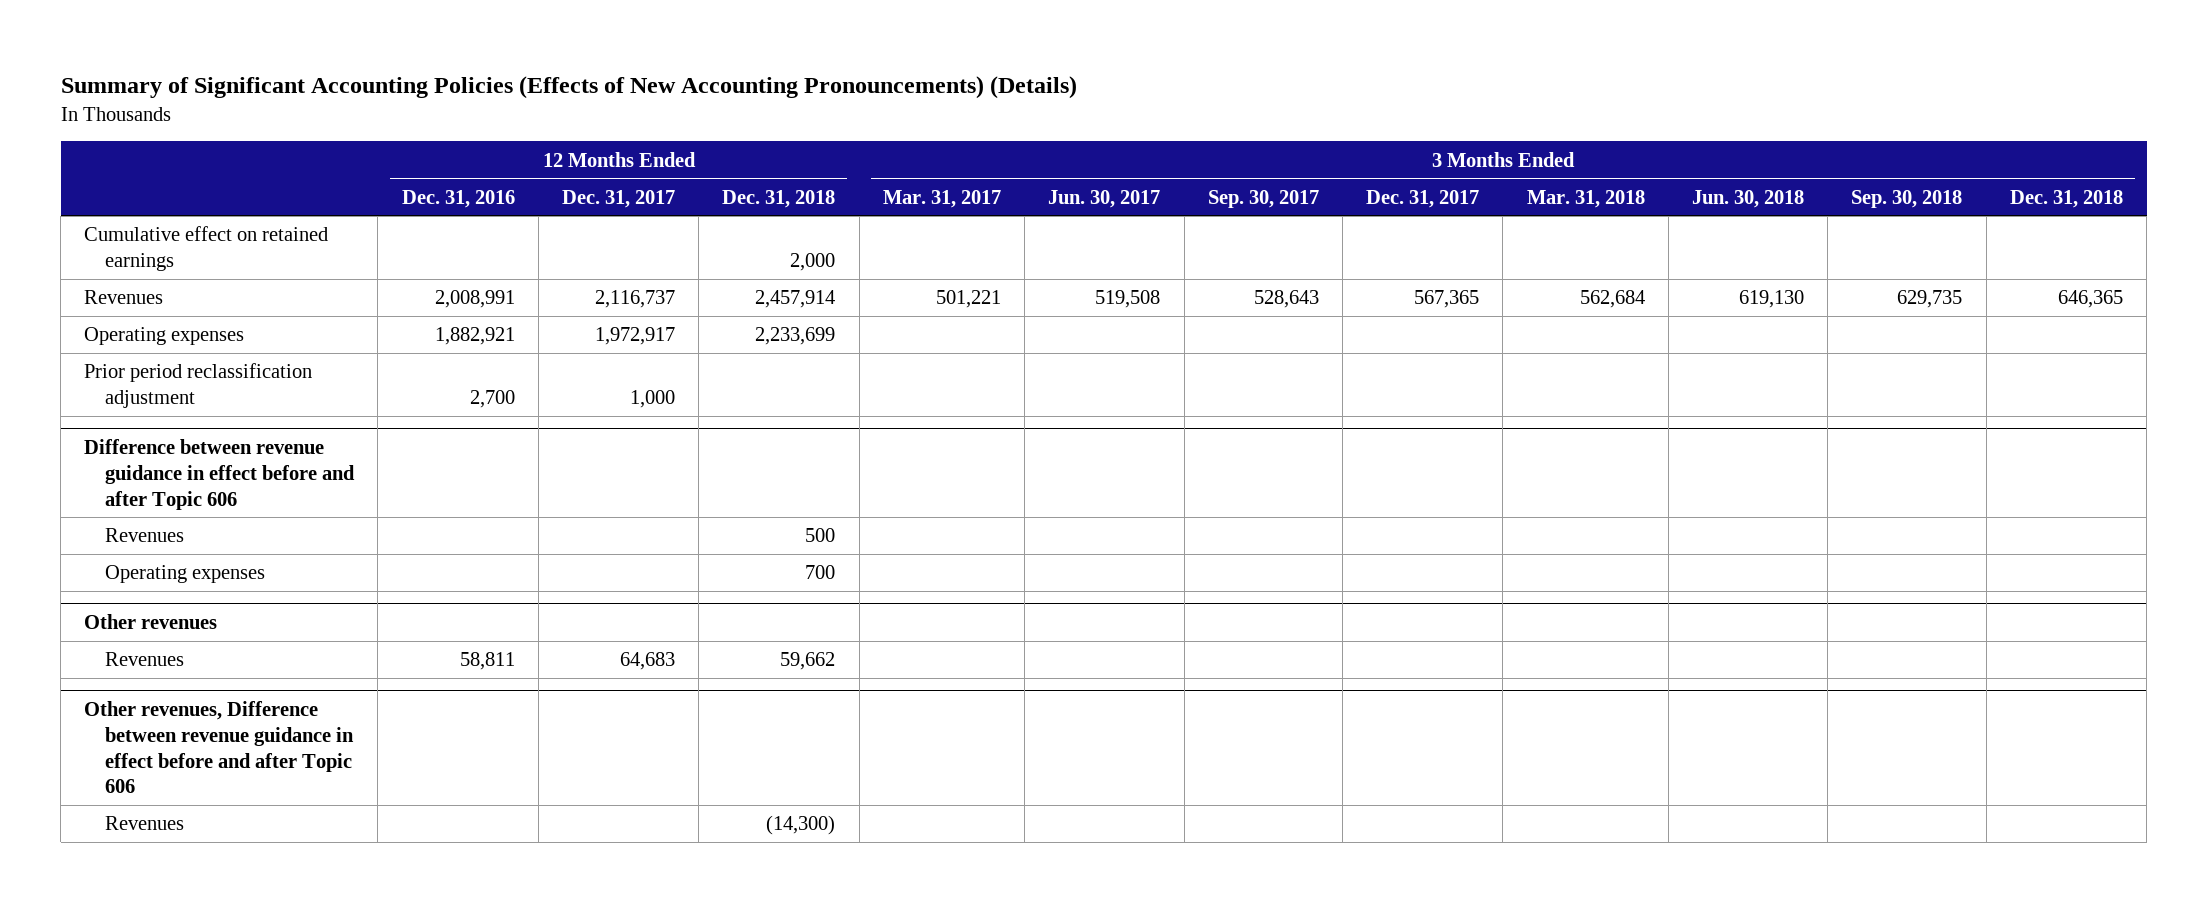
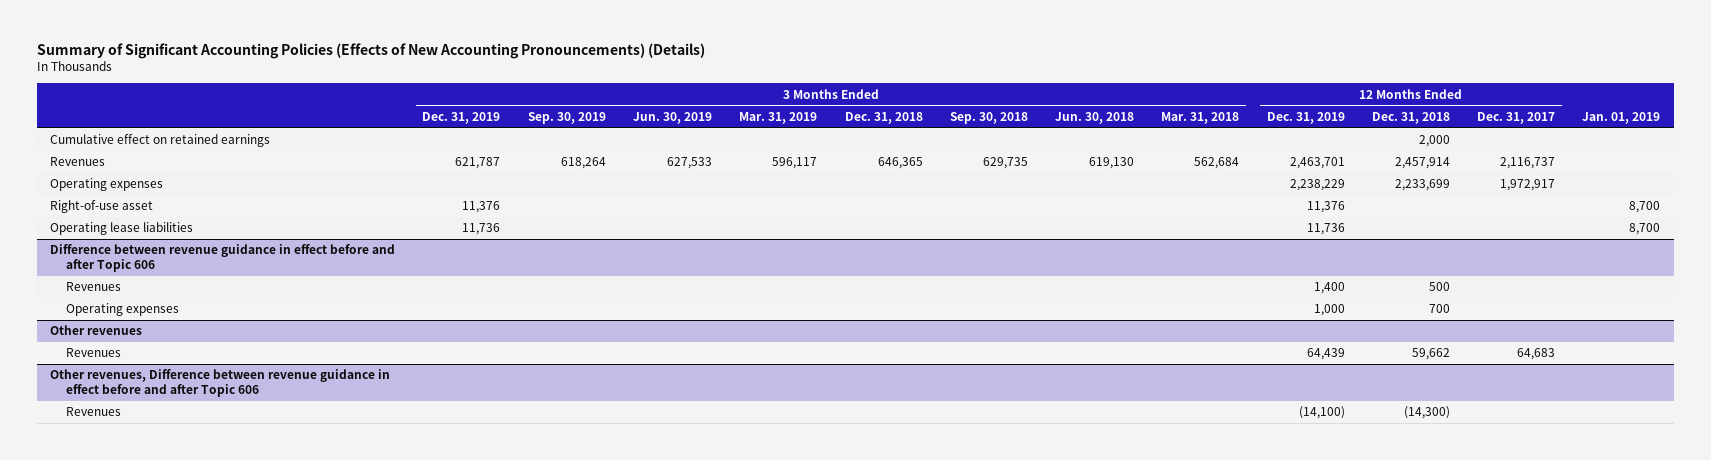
- | 12 Months Ended Dec. 31, 2016 | 12 Months Ended Dec. 31, 2017 | 12 Months Ended Dec. 31, 2018 | 3 Months Ended Mar. 31, 2017 | 3 Months Ended Jun. 30, 2017 | 3 Months Ended Sep. 30, 2017 | 3 Months Ended Dec. 31, 2017 | 3 Months Ended Mar. 31, 2018 | 3 Months Ended Jun. 30, 2018 | 3 Months Ended Sep. 30, 2018 | 3 Months Ended Dec. 31, 2018
+ | 3 Months Ended Dec. 31, 2019 | 3 Months Ended Sep. 30, 2019 | 3 Months Ended Jun. 30, 2019 | 3 Months Ended Mar. 31, 2019 | 3 Months Ended Dec. 31, 2018 | 3 Months Ended Sep. 30, 2018 | 3 Months Ended Jun. 30, 2018 | 3 Months Ended Mar. 31, 2018 | 12 Months Ended Dec. 31, 2019 | 12 Months Ended Dec. 31, 2018 | 12 Months Ended Dec. 31, 2017 | Jan. 01, 2019
- Prior period reclassification adjustment | 2,700 | 1,000 | | | | | | | | |
+ Right-of-use asset | 11,376 | | | | | | | | 11,376 | | | 8,700
+ Operating lease liabilities | 11,736 | | | | | | | | 11,736 | | | 8,700

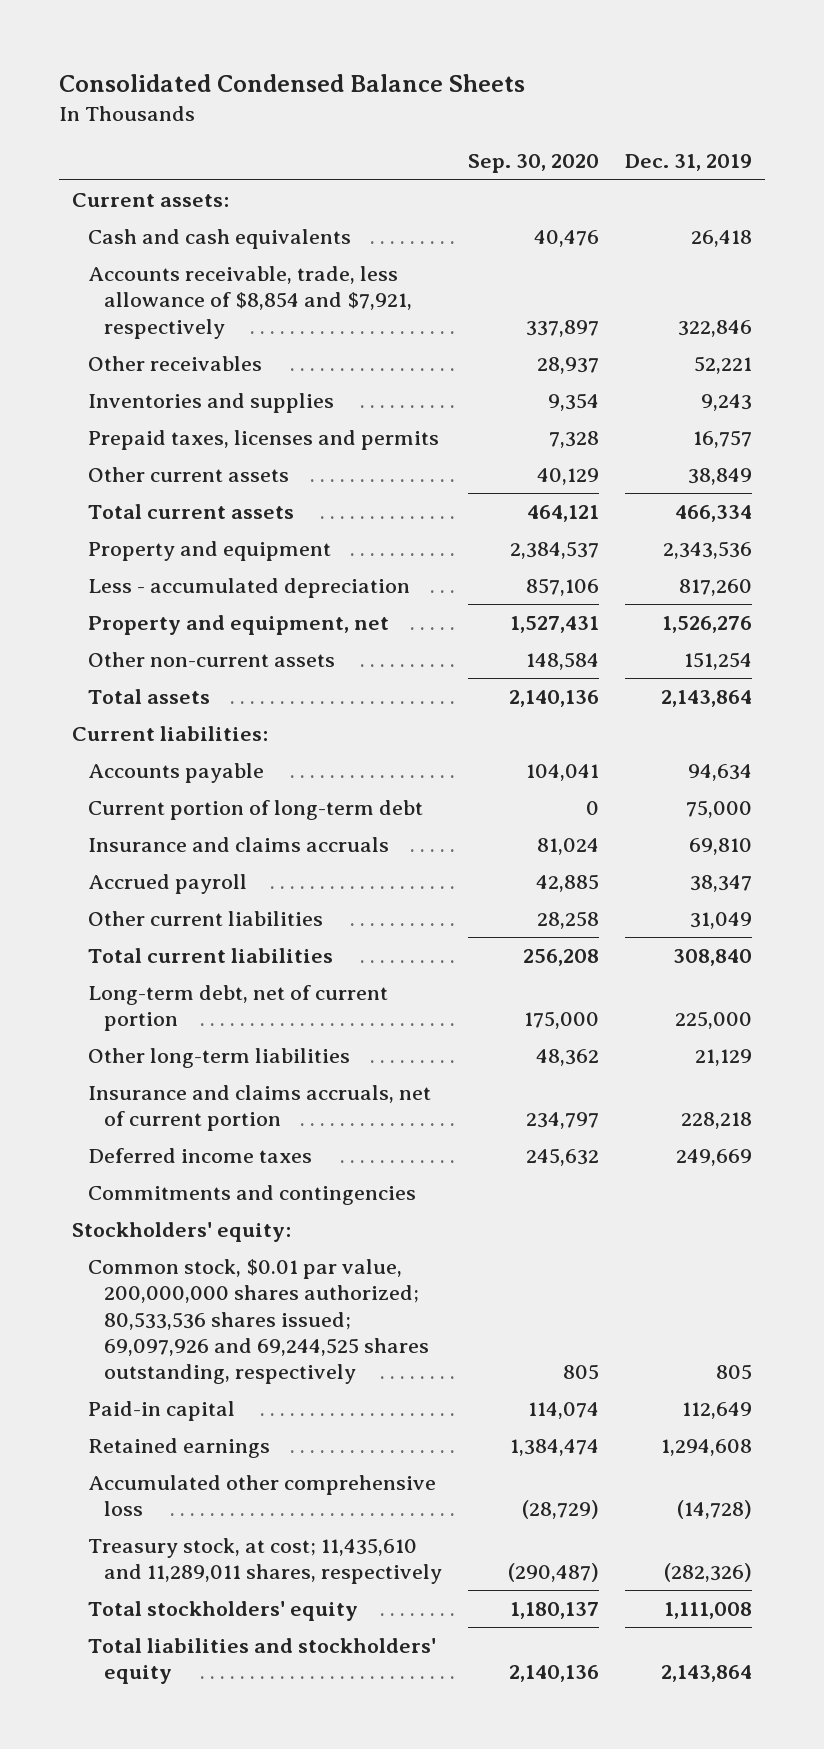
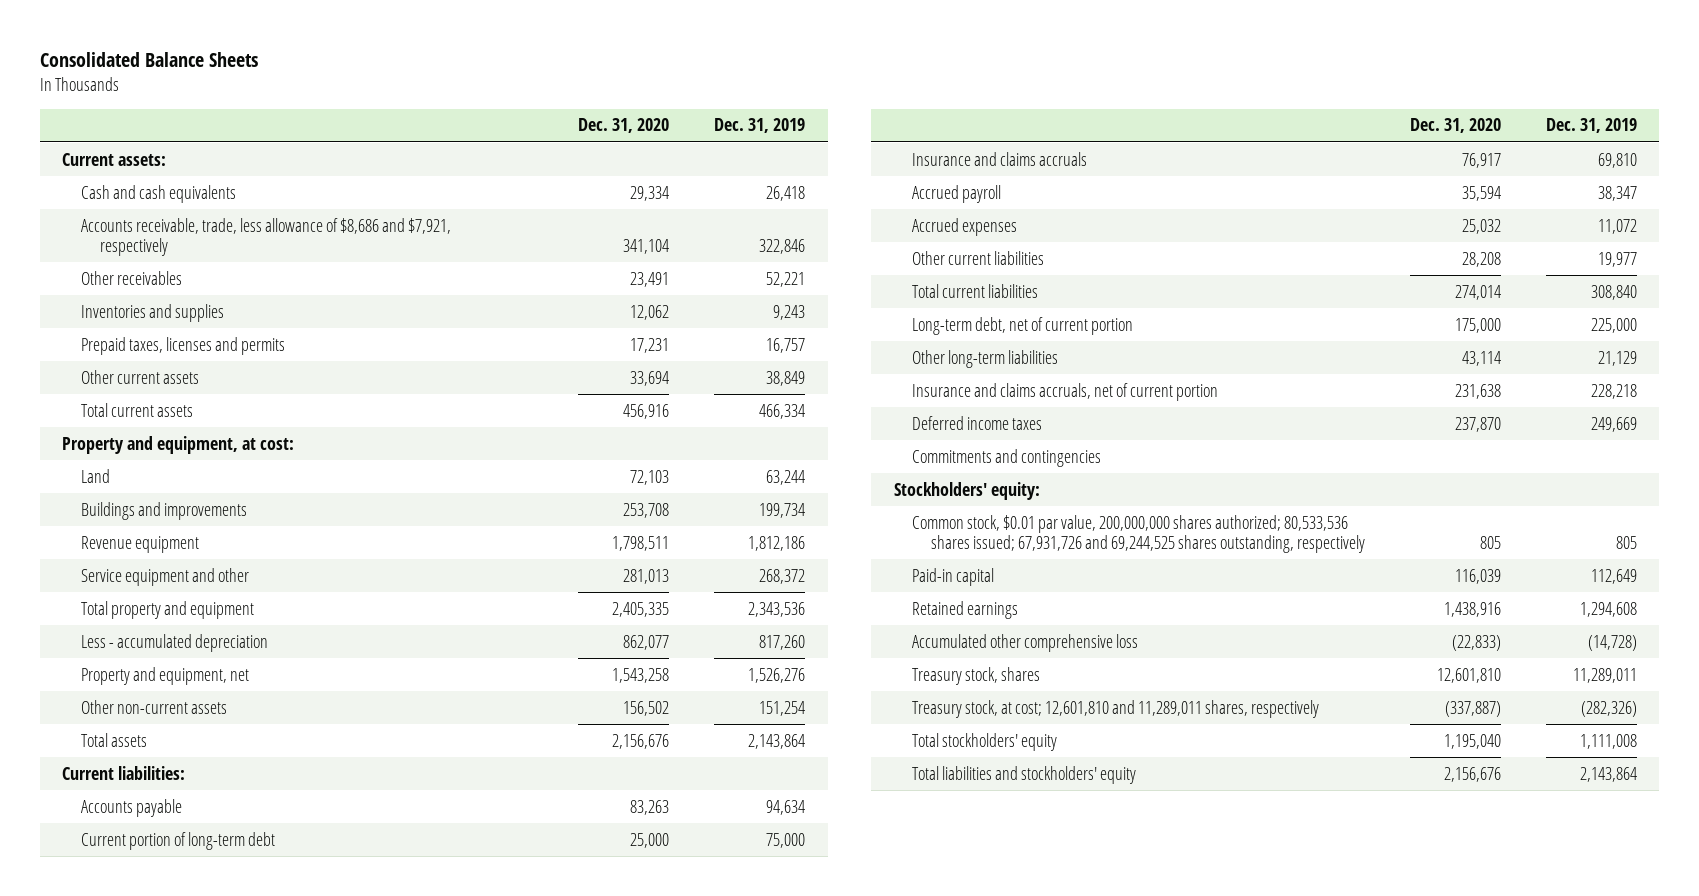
- Consolidated Condensed Balance Sheets
+ Consolidated Balance Sheets
- | Sep. 30, 2020 | Dec. 31, 2019
+ | Dec. 31, 2020 | Dec. 31, 2019
- Accounts receivable, trade, less allowance of $8,854 and $7,921, respectively | 337,897 | 322,846
+ Accounts receivable, trade, less allowance of $8,686 and $7,921, respectively | 341,104 | 322,846
- Property and equipment | 2,384,537 | 2,343,536
+ Property and equipment, at cost:
+ Land | 72,103 | 63,244
+ Buildings and improvements | 253,708 | 199,734
+ Revenue equipment | 1,798,511 | 1,812,186
+ Service equipment and other | 281,013 | 268,372
+ Total property and equipment | 2,405,335 | 2,343,536
- Other current liabilities | 28,258 | 31,049
+ Accrued expenses | 25,032 | 11,072
+ Other current liabilities | 28,208 | 19,977
- Common stock, $0.01 par value, 200,000,000 shares authorized; 80,533,536 shares issued; 69,097,926 and 69,244,525 shares outstanding, respectively | 805 | 805
+ Common stock, $0.01 par value, 200,000,000 shares authorized; 80,533,536 shares issued; 67,931,726 and 69,244,525 shares outstanding, respectively | 805 | 805
- Treasury stock, at cost; 11,435,610 and 11,289,011 shares, respectively | (290,487) | (282,326)
+ Treasury stock, shares | 12,601,810 | 11,289,011
+ Treasury stock, at cost; 12,601,810 and 11,289,011 shares, respectively | (337,887) | (282,326)

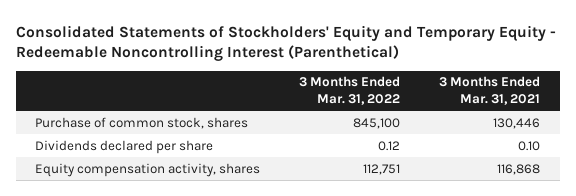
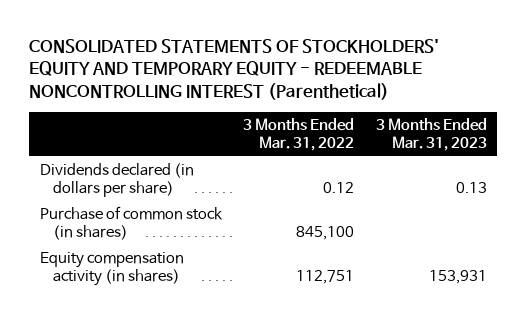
- Consolidated Statements of Stockholders' Equity and Temporary Equity - Redeemable Noncontrolling Interest (Parenthetical)
+ CONSOLIDATED STATEMENTS OF STOCKHOLDERS' EQUITY AND TEMPORARY EQUITY - REDEEMABLE NONCONTROLLING INTEREST (Parenthetical)
- | 3 Months Ended Mar. 31, 2022 | 3 Months Ended Mar. 31, 2021
+ | 3 Months Ended Mar. 31, 2022 | 3 Months Ended Mar. 31, 2023
- Purchase of common stock, shares | 845,100 | 130,446
- Dividends declared per share | 0.12 | 0.10
- Equity compensation activity, shares | 112,751 | 116,868
+ Dividends declared (in dollars per share) | 0.12 | 0.13
+ Purchase of common stock (in shares) | 845,100 |
+ Equity compensation activity (in shares) | 112,751 | 153,931

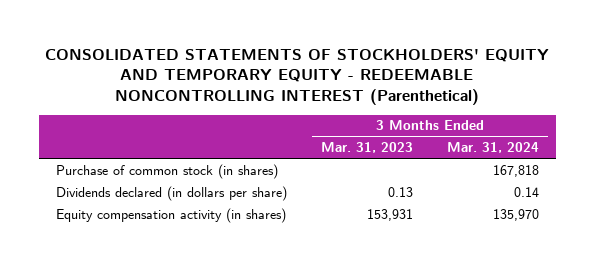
- | 3 Months Ended Mar. 31, 2022 | 3 Months Ended Mar. 31, 2023
+ | 3 Months Ended Mar. 31, 2023 | 3 Months Ended Mar. 31, 2024
moved down: Dividends declared (in dollars per share) | 0.13 | 0.14

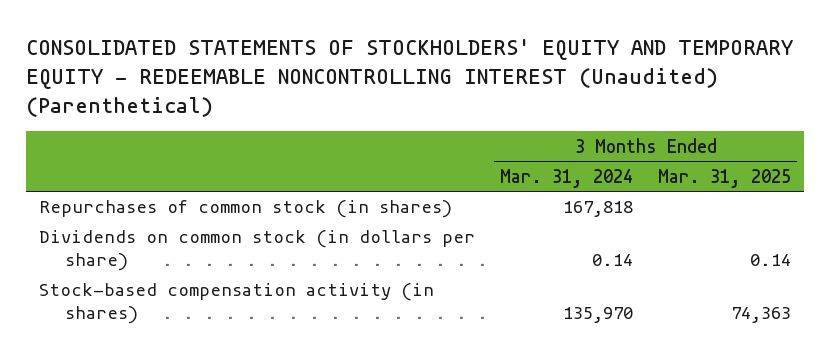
- CONSOLIDATED STATEMENTS OF STOCKHOLDERS' EQUITY AND TEMPORARY EQUITY - REDEEMABLE NONCONTROLLING INTEREST (Parenthetical)
+ CONSOLIDATED STATEMENTS OF STOCKHOLDERS' EQUITY AND TEMPORARY EQUITY - REDEEMABLE NONCONTROLLING INTEREST (Unaudited) (Parenthetical)
- | 3 Months Ended Mar. 31, 2023 | 3 Months Ended Mar. 31, 2024
+ | 3 Months Ended Mar. 31, 2024 | 3 Months Ended Mar. 31, 2025
- Purchase of common stock (in shares) | | 167,818
- Dividends declared (in dollars per share) | 0.13 | 0.14
- Equity compensation activity (in shares) | 153,931 | 135,970
+ Repurchases of common stock (in shares) | 167,818 |
+ Dividends on common stock (in dollars per share) | 0.14 | 0.14
+ Stock-based compensation activity (in shares) | 135,970 | 74,363

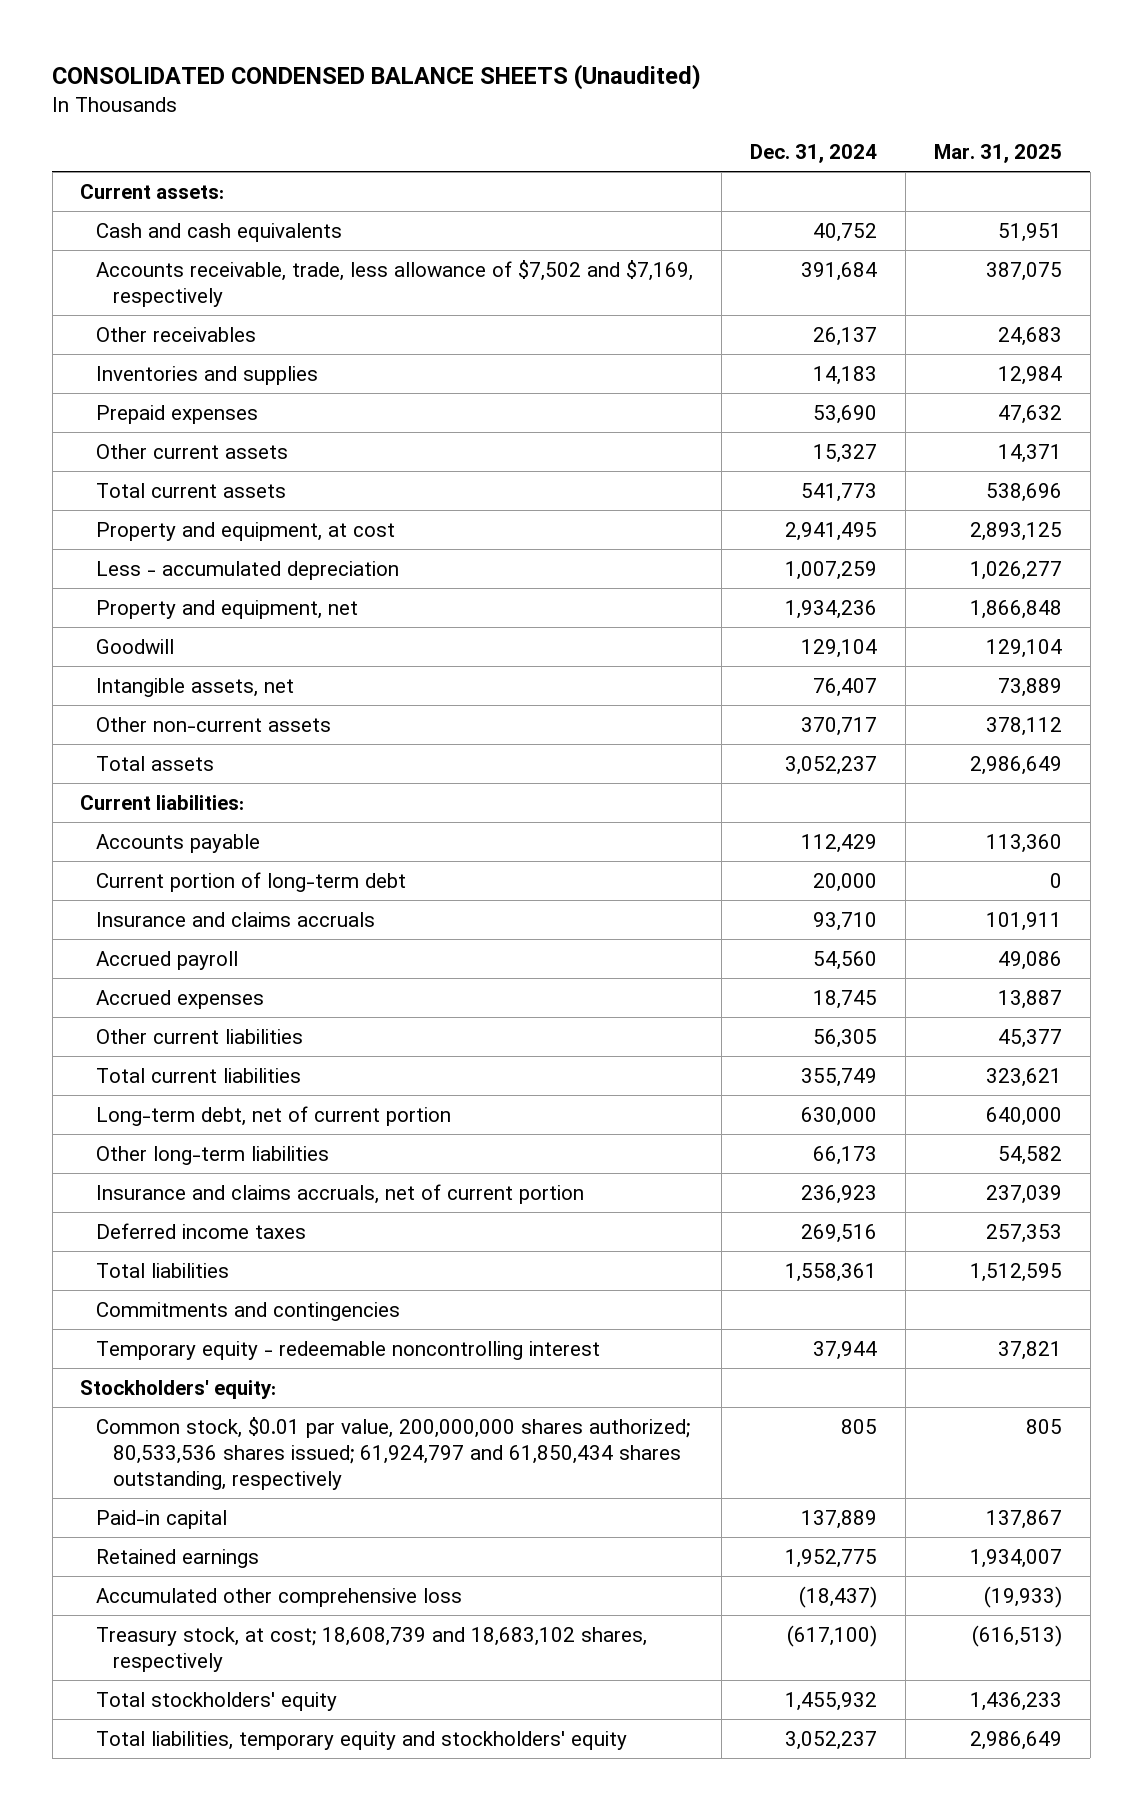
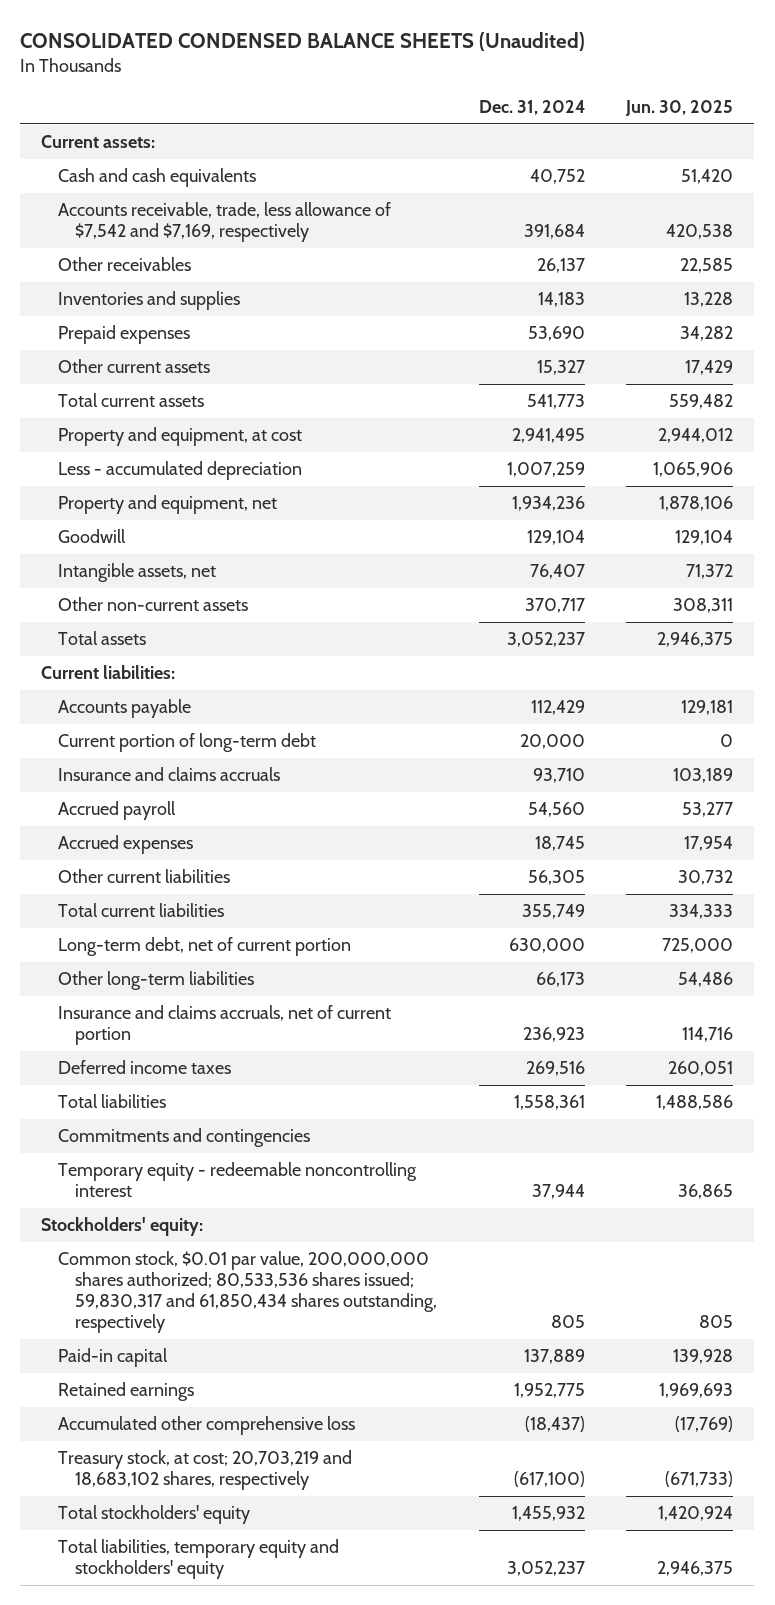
- | Dec. 31, 2024 | Mar. 31, 2025
+ | Dec. 31, 2024 | Jun. 30, 2025
- Accounts receivable, trade, less allowance of $7,502 and $7,169, respectively | 391,684 | 387,075
+ Accounts receivable, trade, less allowance of $7,542 and $7,169, respectively | 391,684 | 420,538
- Common stock, $0.01 par value, 200,000,000 shares authorized; 80,533,536 shares issued; 61,924,797 and 61,850,434 shares outstanding, respectively | 805 | 805
+ Common stock, $0.01 par value, 200,000,000 shares authorized; 80,533,536 shares issued; 59,830,317 and 61,850,434 shares outstanding, respectively | 805 | 805
- Treasury stock, at cost; 18,608,739 and 18,683,102 shares, respectively | (617,100) | (616,513)
+ Treasury stock, at cost; 20,703,219 and 18,683,102 shares, respectively | (617,100) | (671,733)

